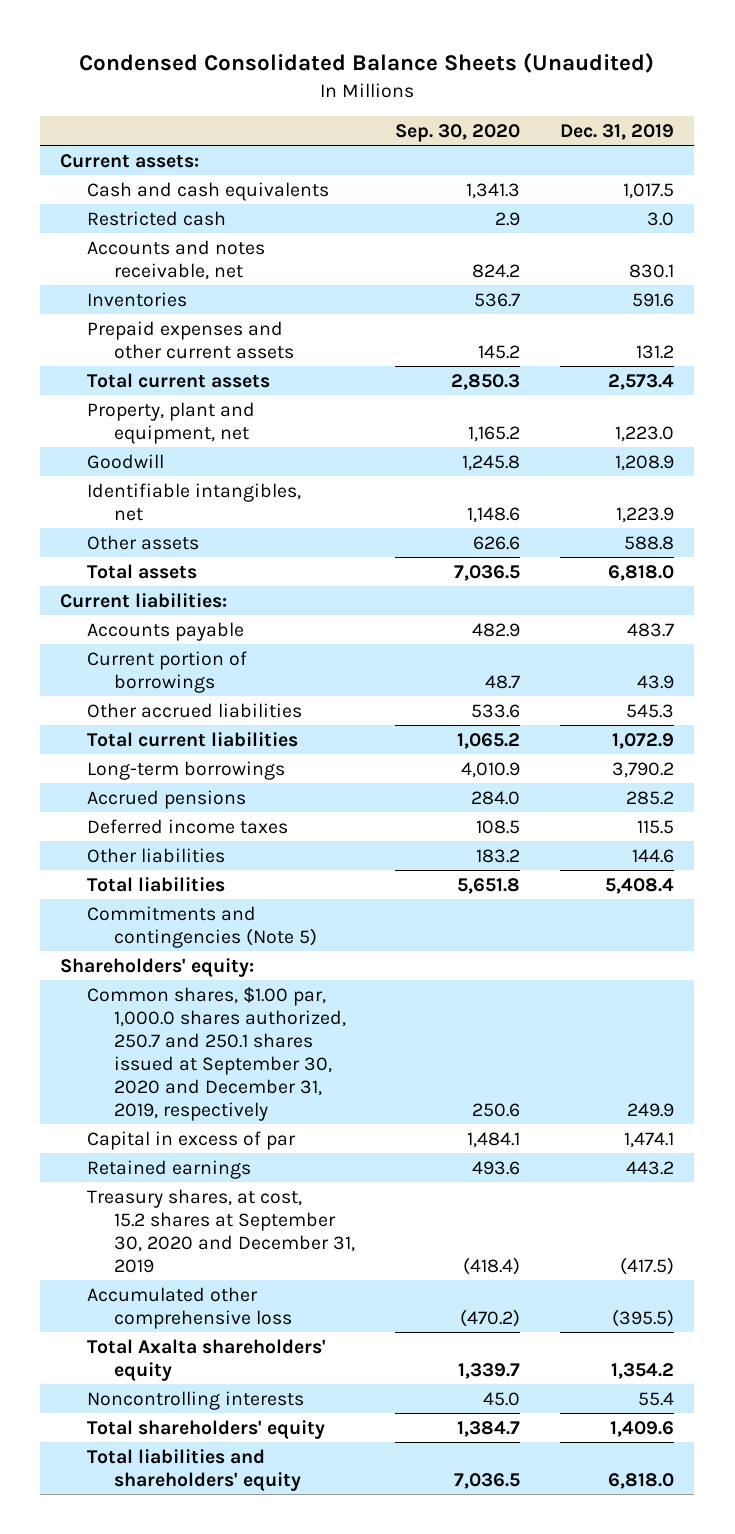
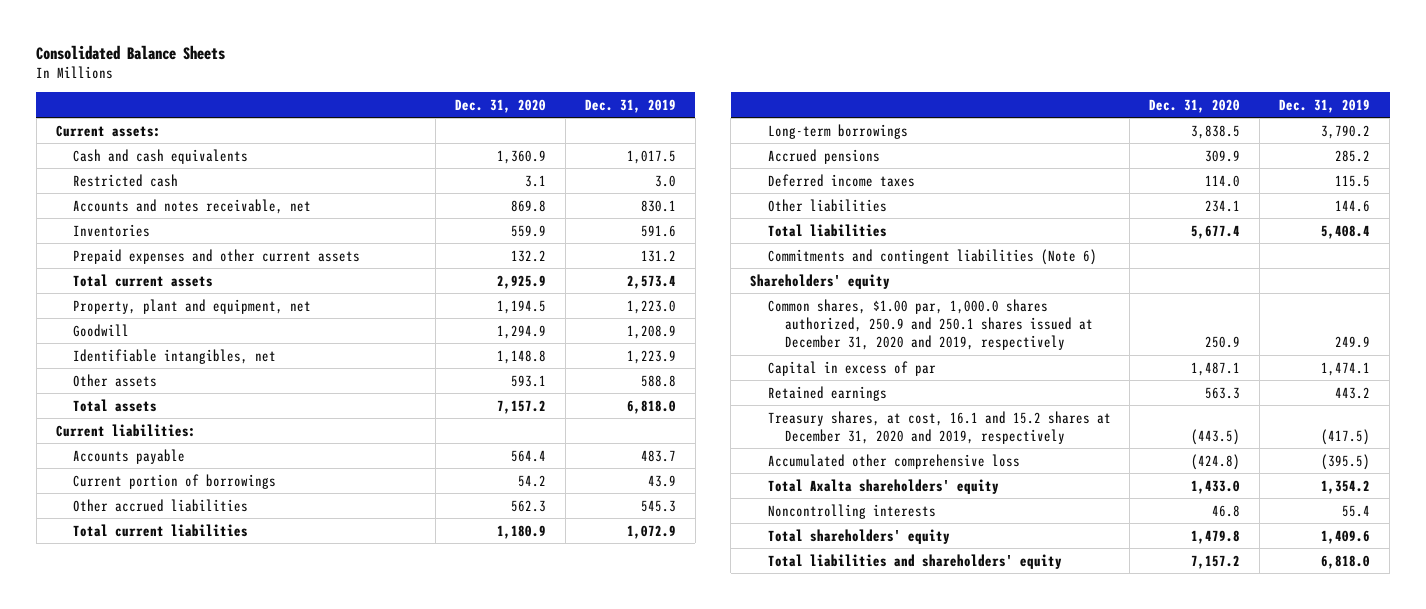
- Condensed Consolidated Balance Sheets (Unaudited)
+ Consolidated Balance Sheets
- | Sep. 30, 2020 | Dec. 31, 2019
+ | Dec. 31, 2020 | Dec. 31, 2019
- Commitments and contingencies (Note 5)
- Shareholders' equity:
- Common shares, $1.00 par, 1,000.0 shares authorized, 250.7 and 250.1 shares issued at September 30, 2020 and December 31, 2019, respectively | 250.6 | 249.9
+ Commitments and contingent liabilities (Note 6)
+ Shareholders' equity
+ Common shares, $1.00 par, 1,000.0 shares authorized, 250.9 and 250.1 shares issued at December 31, 2020 and 2019, respectively | 250.9 | 249.9
- Treasury shares, at cost, 15.2 shares at September 30, 2020 and December 31, 2019 | (418.4) | (417.5)
+ Treasury shares, at cost, 16.1 and 15.2 shares at December 31, 2020 and 2019, respectively | (443.5) | (417.5)

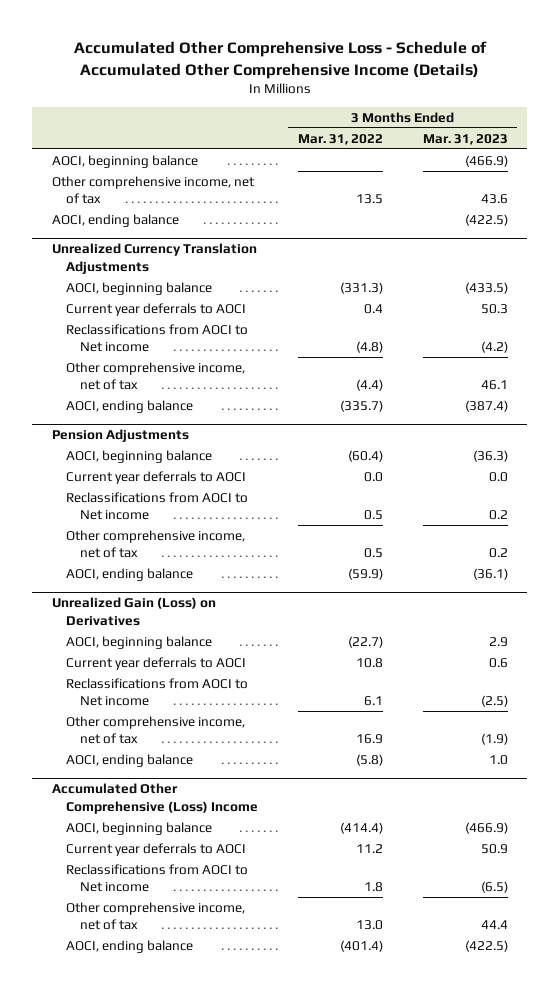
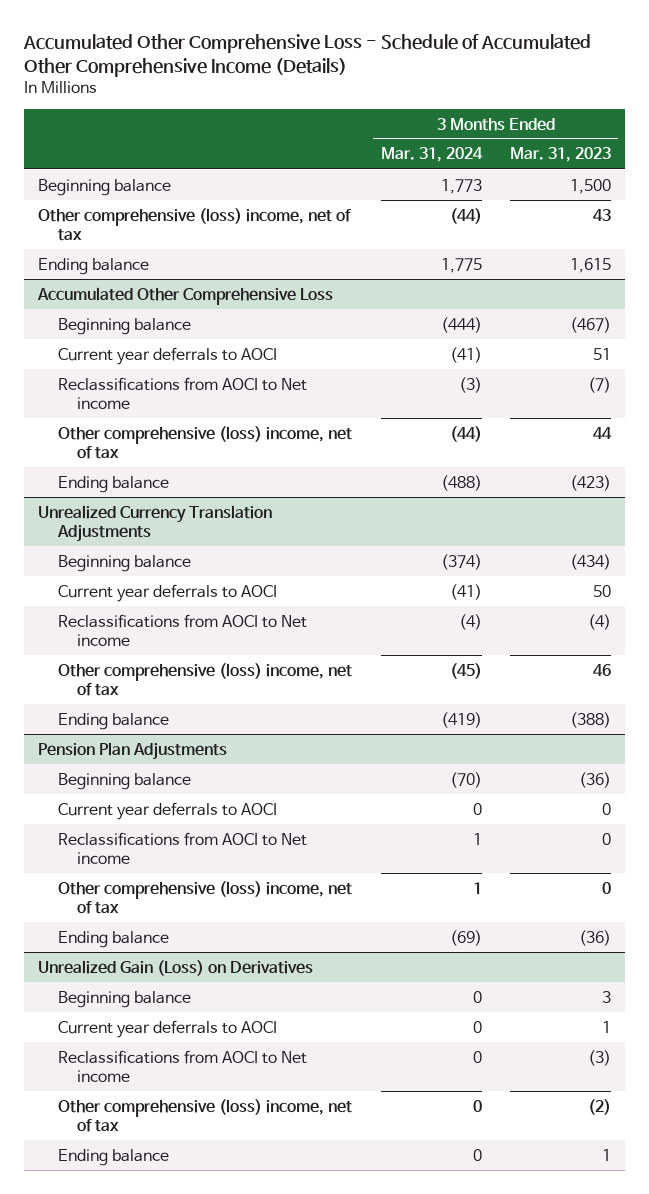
- | 3 Months Ended Mar. 31, 2022 | 3 Months Ended Mar. 31, 2023
+ | 3 Months Ended Mar. 31, 2024 | 3 Months Ended Mar. 31, 2023
- AOCI, beginning balance | | (466.9)
- Other comprehensive income, net of tax | 13.5 | 43.6
- AOCI, ending balance | | (422.5)
+ Beginning balance | 1,773 | 1,500
+ Other comprehensive (loss) income, net of tax | (44) | 43
+ Ending balance | 1,775 | 1,615
+ Accumulated Other Comprehensive Loss
+ Beginning balance | (444) | (467)
+ Current year deferrals to AOCI | (41) | 51
+ Reclassifications from AOCI to Net income | (3) | (7)
+ Other comprehensive (loss) income, net of tax | (44) | 44
+ Ending balance | (488) | (423)
@ Unrealized Currency Translation Adjustments
- AOCI, beginning balance | (331.3) | (433.5)
- Current year deferrals to AOCI | 0.4 | 50.3
- Reclassifications from AOCI to Net income | (4.8) | (4.2)
- Other comprehensive income, net of tax | (4.4) | 46.1
- AOCI, ending balance | (335.7) | (387.4)
- Pension Adjustments
- AOCI, beginning balance | (60.4) | (36.3)
- Current year deferrals to AOCI | 0.0 | 0.0
- Reclassifications from AOCI to Net income | 0.5 | 0.2
- Other comprehensive income, net of tax | 0.5 | 0.2
- AOCI, ending balance | (59.9) | (36.1)
@ Unrealized Currency Translation Adjustments
+ Beginning balance | (374) | (434)
+ Current year deferrals to AOCI | (41) | 50
+ Reclassifications from AOCI to Net income | (4) | (4)
+ Other comprehensive (loss) income, net of tax | (45) | 46
+ Ending balance | (419) | (388)
+ Pension Plan Adjustments
+ Beginning balance | (70) | (36)
+ Current year deferrals to AOCI | 0 | 0
+ Reclassifications from AOCI to Net income | 1 | 0
+ Other comprehensive (loss) income, net of tax | 1 | 0
+ Ending balance | (69) | (36)
@ Unrealized Gain (Loss) on Derivatives
- AOCI, beginning balance | (22.7) | 2.9
- Current year deferrals to AOCI | 10.8 | 0.6
- Reclassifications from AOCI to Net income | 6.1 | (2.5)
- Other comprehensive income, net of tax | 16.9 | (1.9)
- AOCI, ending balance | (5.8) | 1.0
- Accumulated Other Comprehensive (Loss) Income
- AOCI, beginning balance | (414.4) | (466.9)
- Current year deferrals to AOCI | 11.2 | 50.9
- Reclassifications from AOCI to Net income | 1.8 | (6.5)
- Other comprehensive income, net of tax | 13.0 | 44.4
- AOCI, ending balance | (401.4) | (422.5)
@ Unrealized Gain (Loss) on Derivatives
+ Beginning balance | 0 | 3
+ Current year deferrals to AOCI | 0 | 1
+ Reclassifications from AOCI to Net income | 0 | (3)
+ Other comprehensive (loss) income, net of tax | 0 | (2)
+ Ending balance | 0 | 1

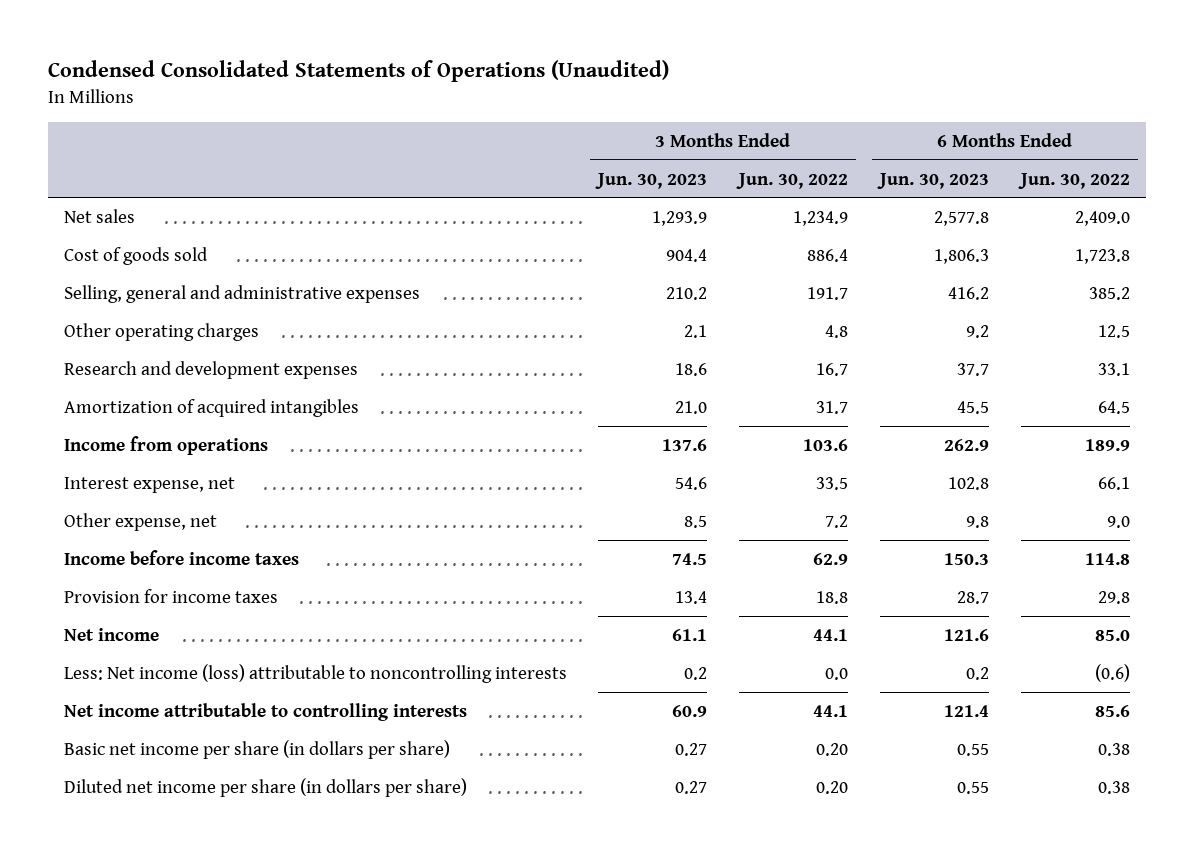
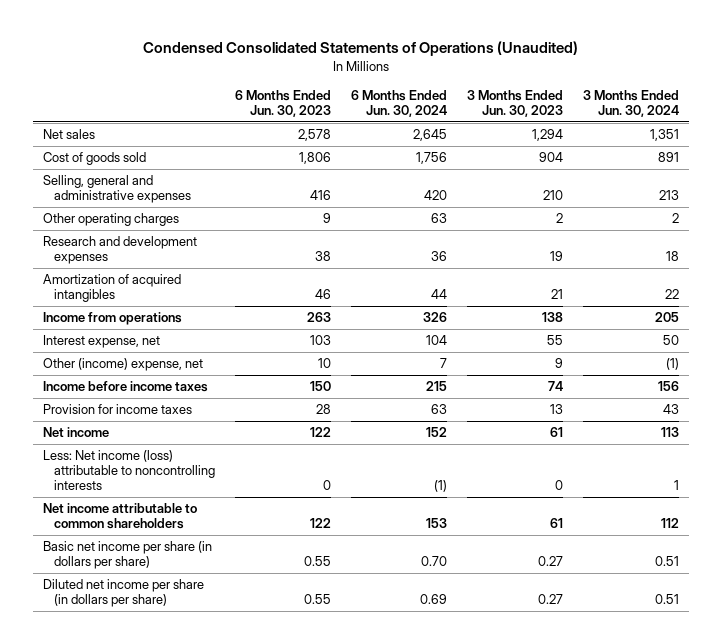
- | 3 Months Ended Jun. 30, 2023 | 3 Months Ended Jun. 30, 2022 | 6 Months Ended Jun. 30, 2023 | 6 Months Ended Jun. 30, 2022
+ | 6 Months Ended Jun. 30, 2023 | 6 Months Ended Jun. 30, 2024 | 3 Months Ended Jun. 30, 2023 | 3 Months Ended Jun. 30, 2024
- Net sales | 1,293.9 | 1,234.9 | 2,577.8 | 2,409.0
- Cost of goods sold | 904.4 | 886.4 | 1,806.3 | 1,723.8
- Selling, general and administrative expenses | 210.2 | 191.7 | 416.2 | 385.2
- Other operating charges | 2.1 | 4.8 | 9.2 | 12.5
- Research and development expenses | 18.6 | 16.7 | 37.7 | 33.1
- Amortization of acquired intangibles | 21.0 | 31.7 | 45.5 | 64.5
- Income from operations | 137.6 | 103.6 | 262.9 | 189.9
- Interest expense, net | 54.6 | 33.5 | 102.8 | 66.1
- Other expense, net | 8.5 | 7.2 | 9.8 | 9.0
- Income before income taxes | 74.5 | 62.9 | 150.3 | 114.8
- Provision for income taxes | 13.4 | 18.8 | 28.7 | 29.8
- Net income | 61.1 | 44.1 | 121.6 | 85.0
- Less: Net income (loss) attributable to noncontrolling interests | 0.2 | 0.0 | 0.2 | (0.6)
- Net income attributable to controlling interests | 60.9 | 44.1 | 121.4 | 85.6
+ Net sales | 2,578 | 2,645 | 1,294 | 1,351
+ Cost of goods sold | 1,806 | 1,756 | 904 | 891
+ Selling, general and administrative expenses | 416 | 420 | 210 | 213
+ Other operating charges | 9 | 63 | 2 | 2
+ Research and development expenses | 38 | 36 | 19 | 18
+ Amortization of acquired intangibles | 46 | 44 | 21 | 22
+ Income from operations | 263 | 326 | 138 | 205
+ Interest expense, net | 103 | 104 | 55 | 50
+ Other (income) expense, net | 10 | 7 | 9 | (1)
+ Income before income taxes | 150 | 215 | 74 | 156
+ Provision for income taxes | 28 | 63 | 13 | 43
+ Net income | 122 | 152 | 61 | 113
+ Less: Net income (loss) attributable to noncontrolling interests | 0 | (1) | 0 | 1
+ Net income attributable to common shareholders | 122 | 153 | 61 | 112

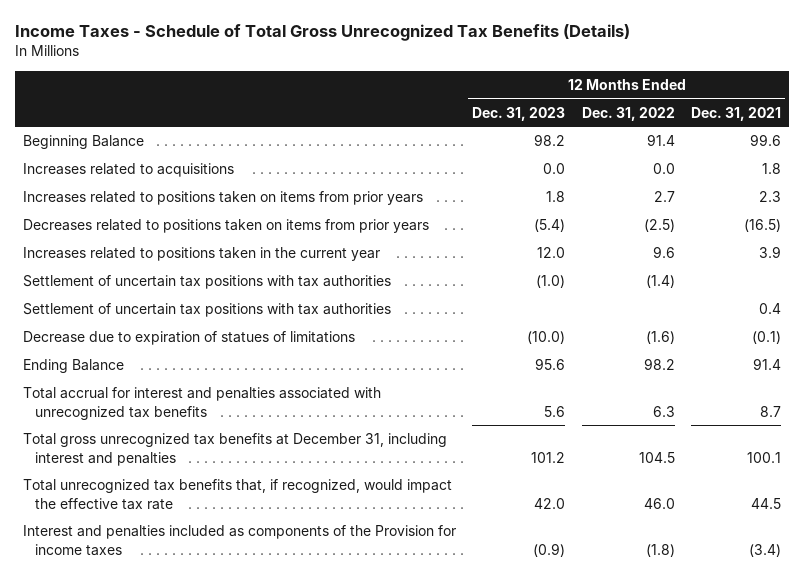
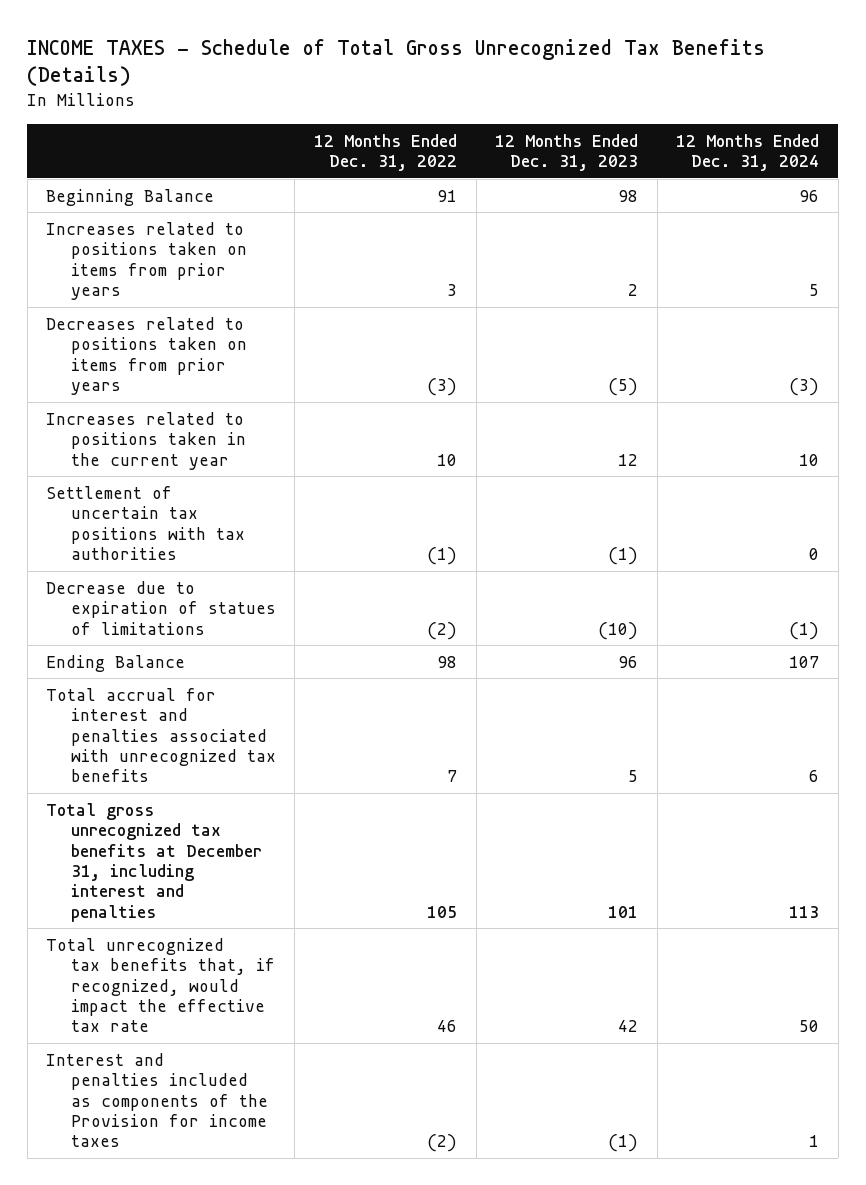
- Income Taxes - Schedule of Total Gross Unrecognized Tax Benefits (Details)
+ INCOME TAXES - Schedule of Total Gross Unrecognized Tax Benefits (Details)
- | 12 Months Ended Dec. 31, 2023 | 12 Months Ended Dec. 31, 2022 | 12 Months Ended Dec. 31, 2021
+ | 12 Months Ended Dec. 31, 2022 | 12 Months Ended Dec. 31, 2023 | 12 Months Ended Dec. 31, 2024
- Beginning Balance | 98.2 | 91.4 | 99.6
- Increases related to acquisitions | 0.0 | 0.0 | 1.8
- Increases related to positions taken on items from prior years | 1.8 | 2.7 | 2.3
- Decreases related to positions taken on items from prior years | (5.4) | (2.5) | (16.5)
- Increases related to positions taken in the current year | 12.0 | 9.6 | 3.9
- Settlement of uncertain tax positions with tax authorities | (1.0) | (1.4) |
- Settlement of uncertain tax positions with tax authorities | | | 0.4
- Decrease due to expiration of statues of limitations | (10.0) | (1.6) | (0.1)
- Ending Balance | 95.6 | 98.2 | 91.4
- Total accrual for interest and penalties associated with unrecognized tax benefits | 5.6 | 6.3 | 8.7
- Total gross unrecognized tax benefits at December 31, including interest and penalties | 101.2 | 104.5 | 100.1
- Total unrecognized tax benefits that, if recognized, would impact the effective tax rate | 42.0 | 46.0 | 44.5
- Interest and penalties included as components of the Provision for income taxes | (0.9) | (1.8) | (3.4)
+ Beginning Balance | 91 | 98 | 96
+ Increases related to positions taken on items from prior years | 3 | 2 | 5
+ Decreases related to positions taken on items from prior years | (3) | (5) | (3)
+ Increases related to positions taken in the current year | 10 | 12 | 10
+ Settlement of uncertain tax positions with tax authorities | (1) | (1) | 0
+ Decrease due to expiration of statues of limitations | (2) | (10) | (1)
+ Ending Balance | 98 | 96 | 107
+ Total accrual for interest and penalties associated with unrecognized tax benefits | 7 | 5 | 6
+ Total gross unrecognized tax benefits at December 31, including interest and penalties | 105 | 101 | 113
+ Total unrecognized tax benefits that, if recognized, would impact the effective tax rate | 46 | 42 | 50
+ Interest and penalties included as components of the Provision for income taxes | (2) | (1) | 1

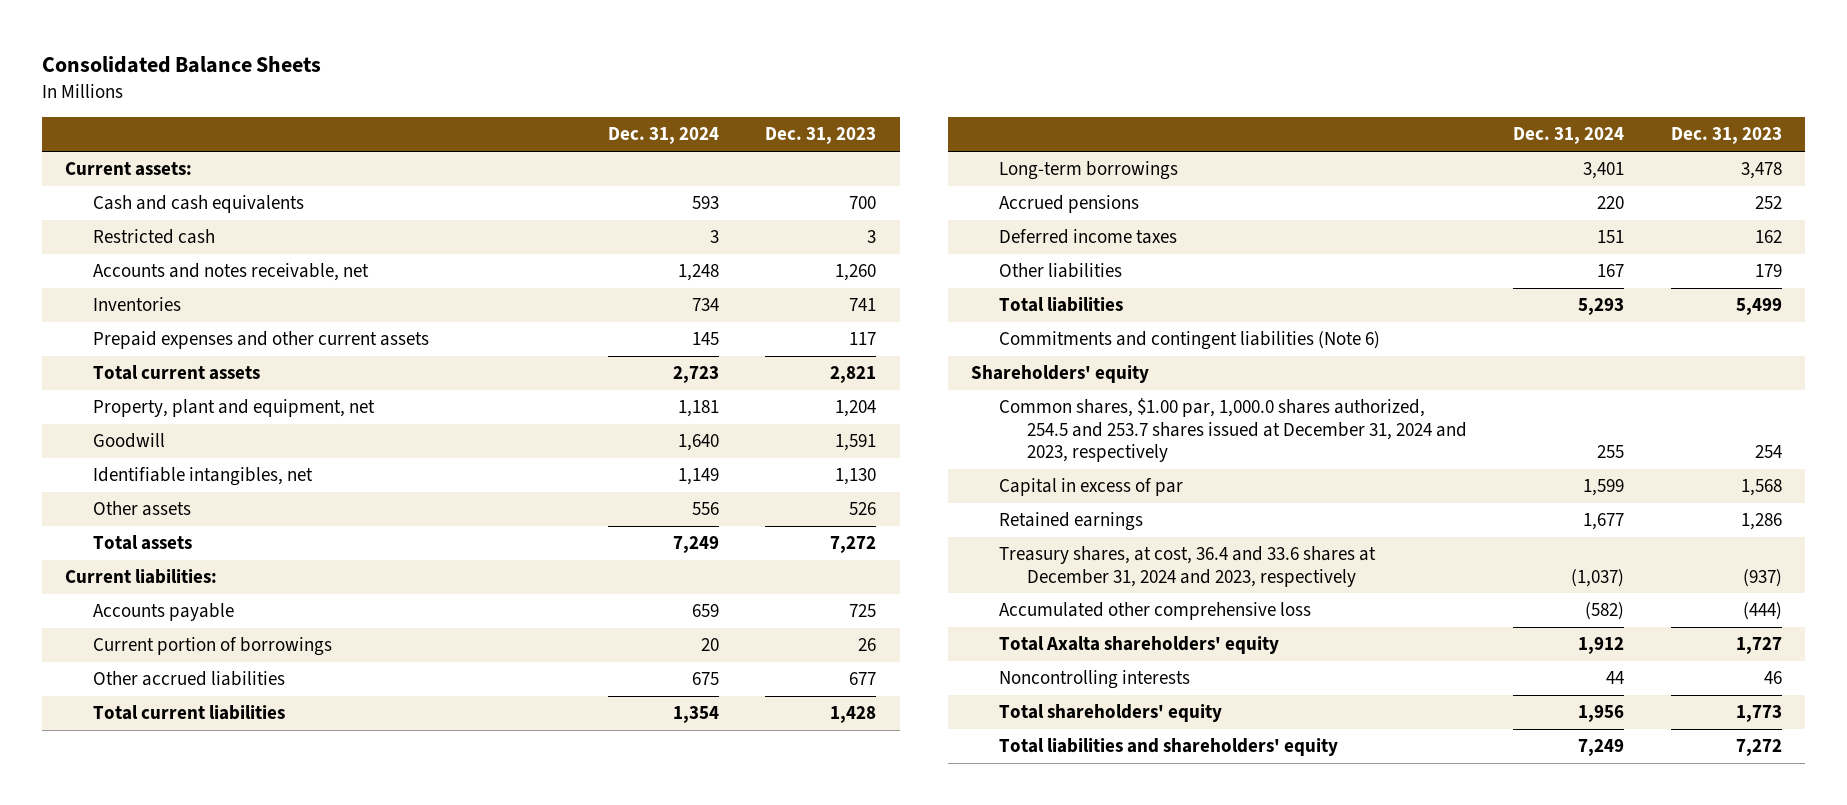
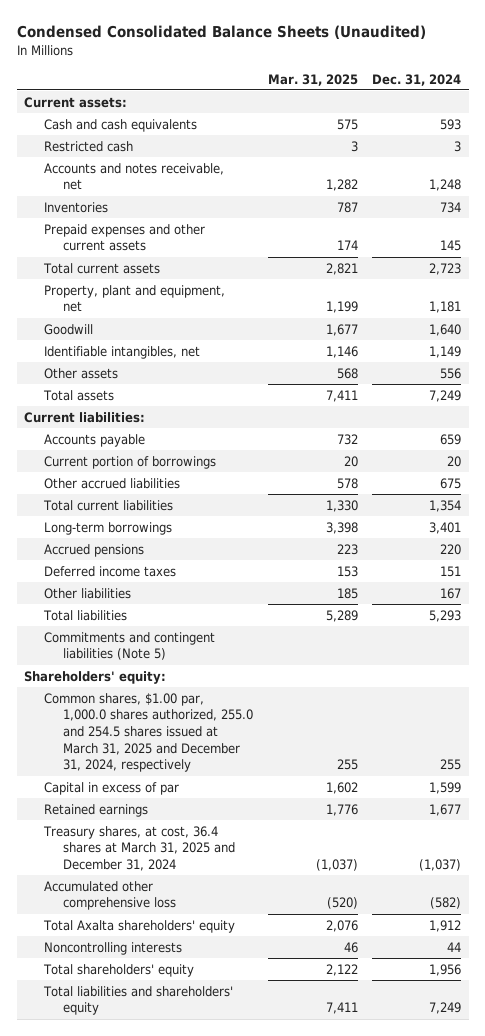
- Consolidated Balance Sheets
+ Condensed Consolidated Balance Sheets (Unaudited)
- | Dec. 31, 2024 | Dec. 31, 2023
+ | Mar. 31, 2025 | Dec. 31, 2024
- Commitments and contingent liabilities (Note 6)
- Shareholders' equity
- Common shares, $1.00 par, 1,000.0 shares authorized, 254.5 and 253.7 shares issued at December 31, 2024 and 2023, respectively | 255 | 254
+ Commitments and contingent liabilities (Note 5)
+ Shareholders' equity:
+ Common shares, $1.00 par, 1,000.0 shares authorized, 255.0 and 254.5 shares issued at March 31, 2025 and December 31, 2024, respectively | 255 | 255
- Treasury shares, at cost, 36.4 and 33.6 shares at December 31, 2024 and 2023, respectively | (1,037) | (937)
+ Treasury shares, at cost, 36.4 shares at March 31, 2025 and December 31, 2024 | (1,037) | (1,037)

